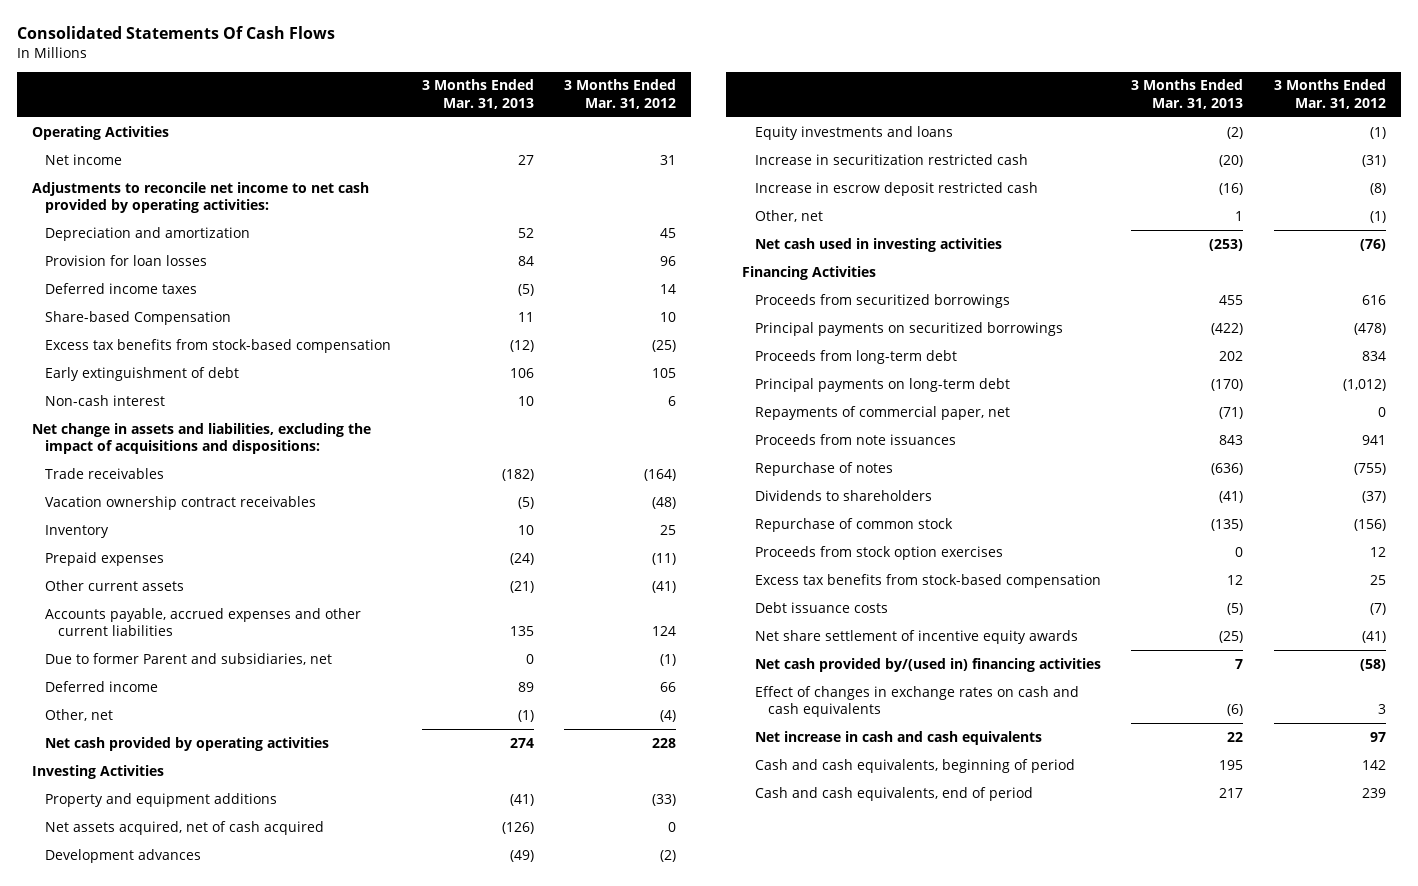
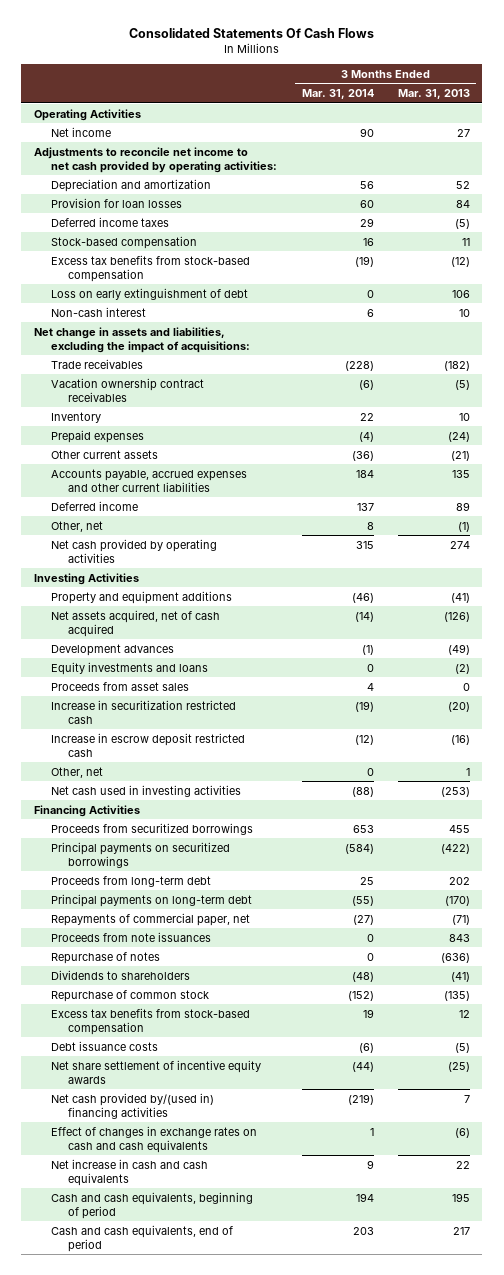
- | 3 Months Ended Mar. 31, 2013 | 3 Months Ended Mar. 31, 2012
+ | 3 Months Ended Mar. 31, 2014 | 3 Months Ended Mar. 31, 2013
- Share-based Compensation | 11 | 10
+ Stock-based compensation | 16 | 11
- Early extinguishment of debt | 106 | 105
+ Loss on early extinguishment of debt | 0 | 106
- Net change in assets and liabilities, excluding the impact of acquisitions and dispositions:
+ Net change in assets and liabilities, excluding the impact of acquisitions:
- Due to former Parent and subsidiaries, net | 0 | (1)
+ Proceeds from asset sales | 4 | 0
- Proceeds from stock option exercises | 0 | 12

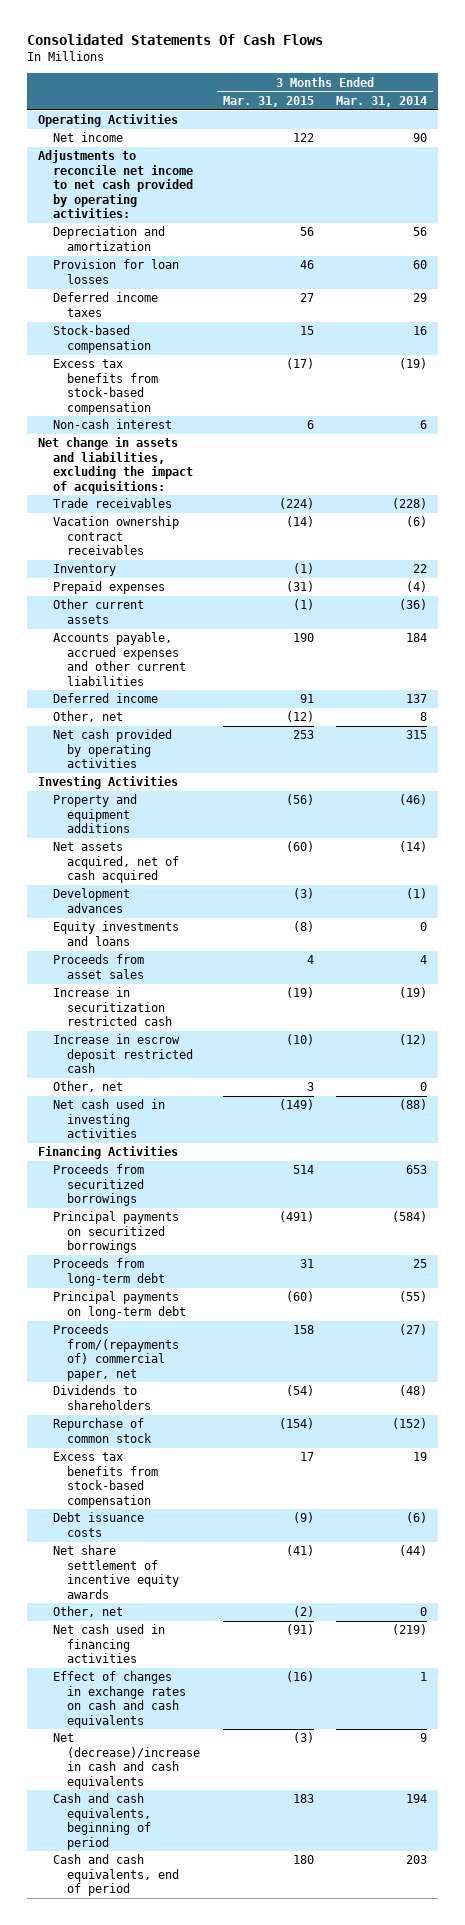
- | 3 Months Ended Mar. 31, 2014 | 3 Months Ended Mar. 31, 2013
+ | 3 Months Ended Mar. 31, 2015 | 3 Months Ended Mar. 31, 2014
- Loss on early extinguishment of debt | 0 | 106
- Repayments of commercial paper, net | (27) | (71)
- Proceeds from note issuances | 0 | 843
- Repurchase of notes | 0 | (636)
+ Proceeds from/(repayments of) commercial paper, net | 158 | (27)
- Net cash provided by/(used in) financing activities | (219) | 7
+ Other, net | (2) | 0
+ Net cash used in financing activities | (91) | (219)
- Net increase in cash and cash equivalents | 9 | 22
+ Net (decrease)/increase in cash and cash equivalents | (3) | 9

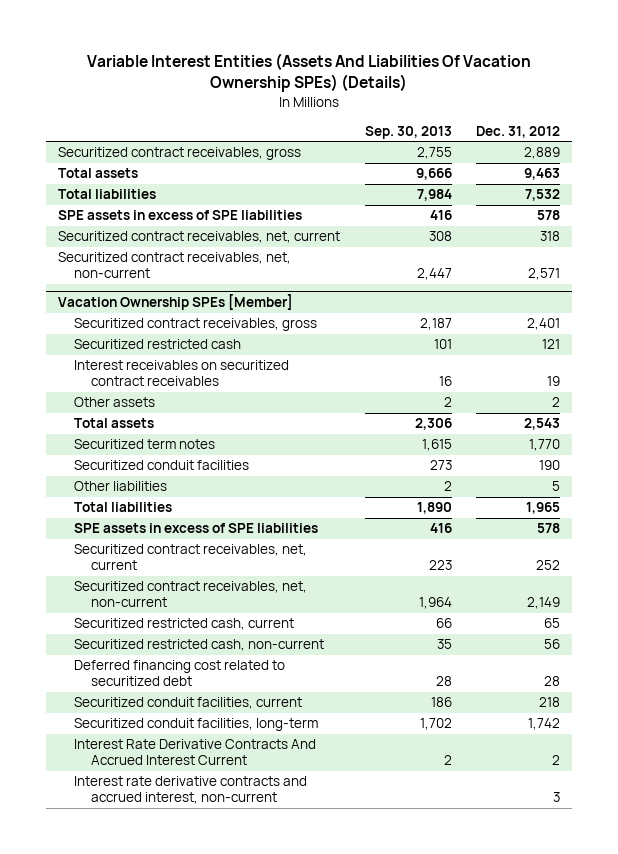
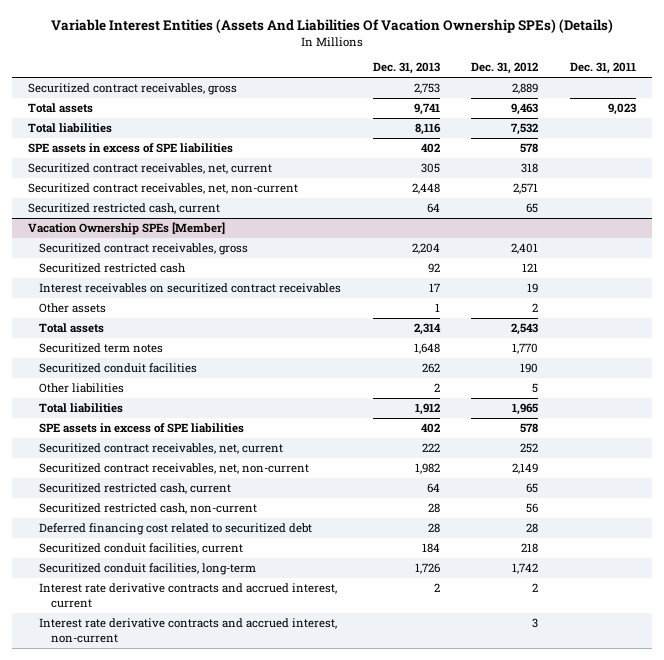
- | Sep. 30, 2013 | Dec. 31, 2012
+ | Dec. 31, 2013 | Dec. 31, 2012 | Dec. 31, 2011
+ Securitized restricted cash, current | 64 | 65 |
@ Vacation Ownership SPEs [Member]
- Interest Rate Derivative Contracts And Accrued Interest Current | 2 | 2
+ Interest rate derivative contracts and accrued interest, current | 2 | 2 |

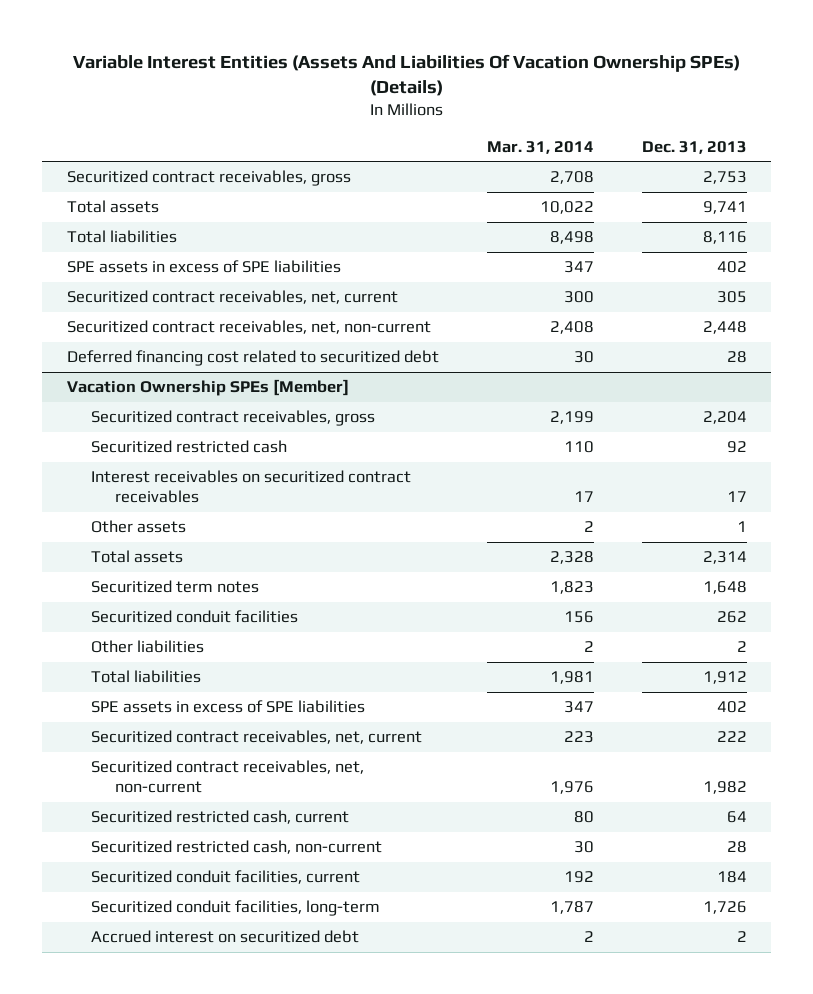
- | Dec. 31, 2013 | Dec. 31, 2012 | Dec. 31, 2011
+ | Mar. 31, 2014 | Dec. 31, 2013
- Securitized restricted cash, current | 64 | 65 |
+ Deferred financing cost related to securitized debt | 30 | 28
@ Vacation Ownership SPEs [Member]
- Deferred financing cost related to securitized debt | 28 | 28 |
- Interest rate derivative contracts and accrued interest, current | 2 | 2 |
- Interest rate derivative contracts and accrued interest, non-current | | 3 |
+ Accrued interest on securitized debt | 2 | 2

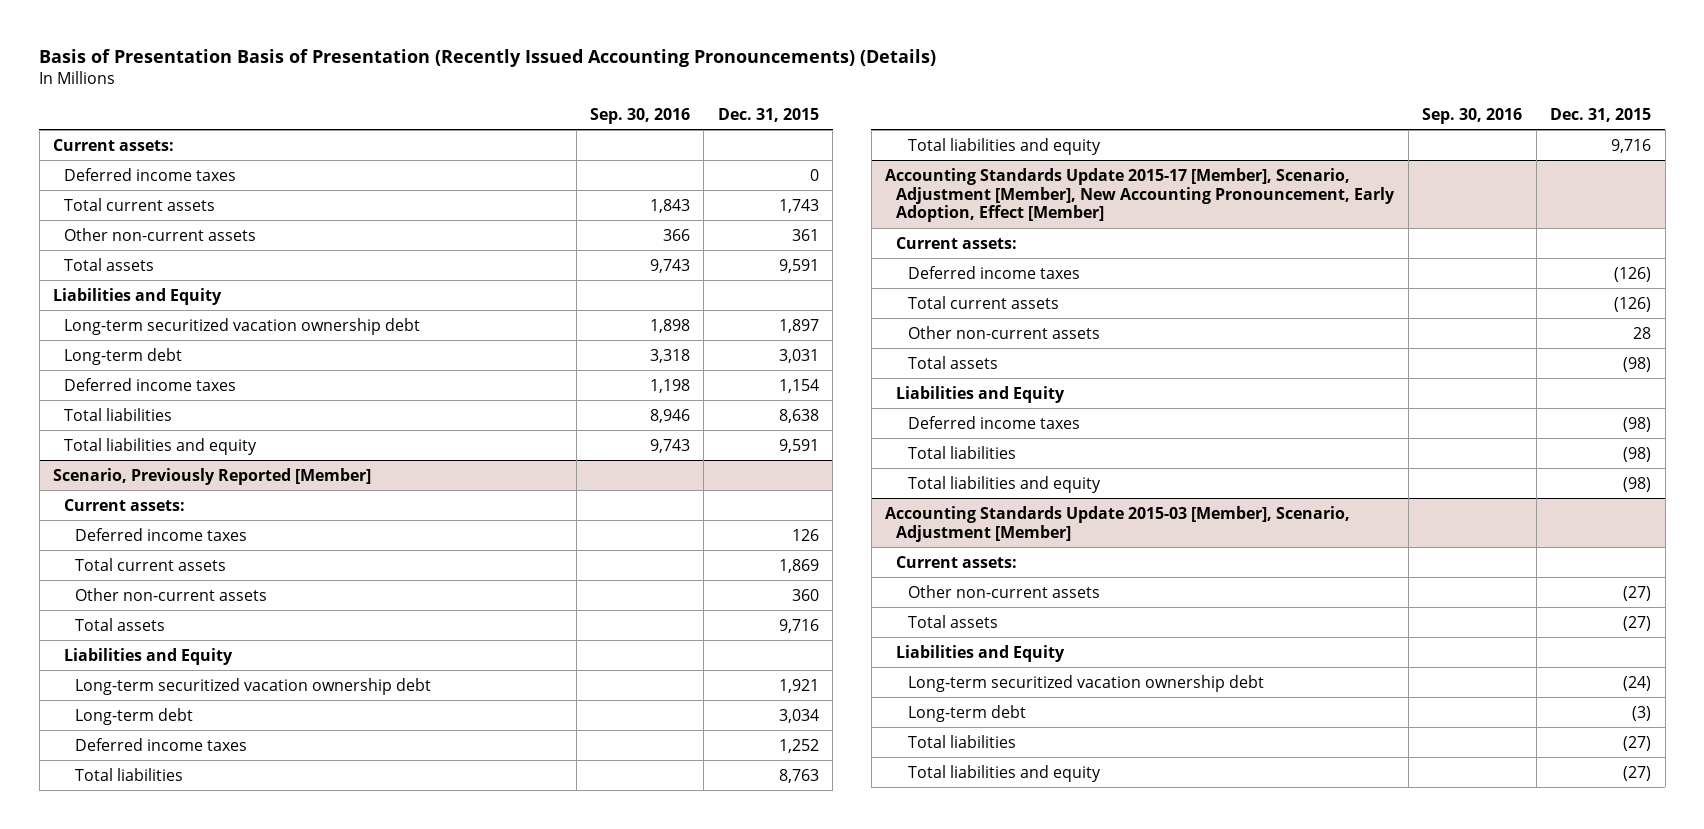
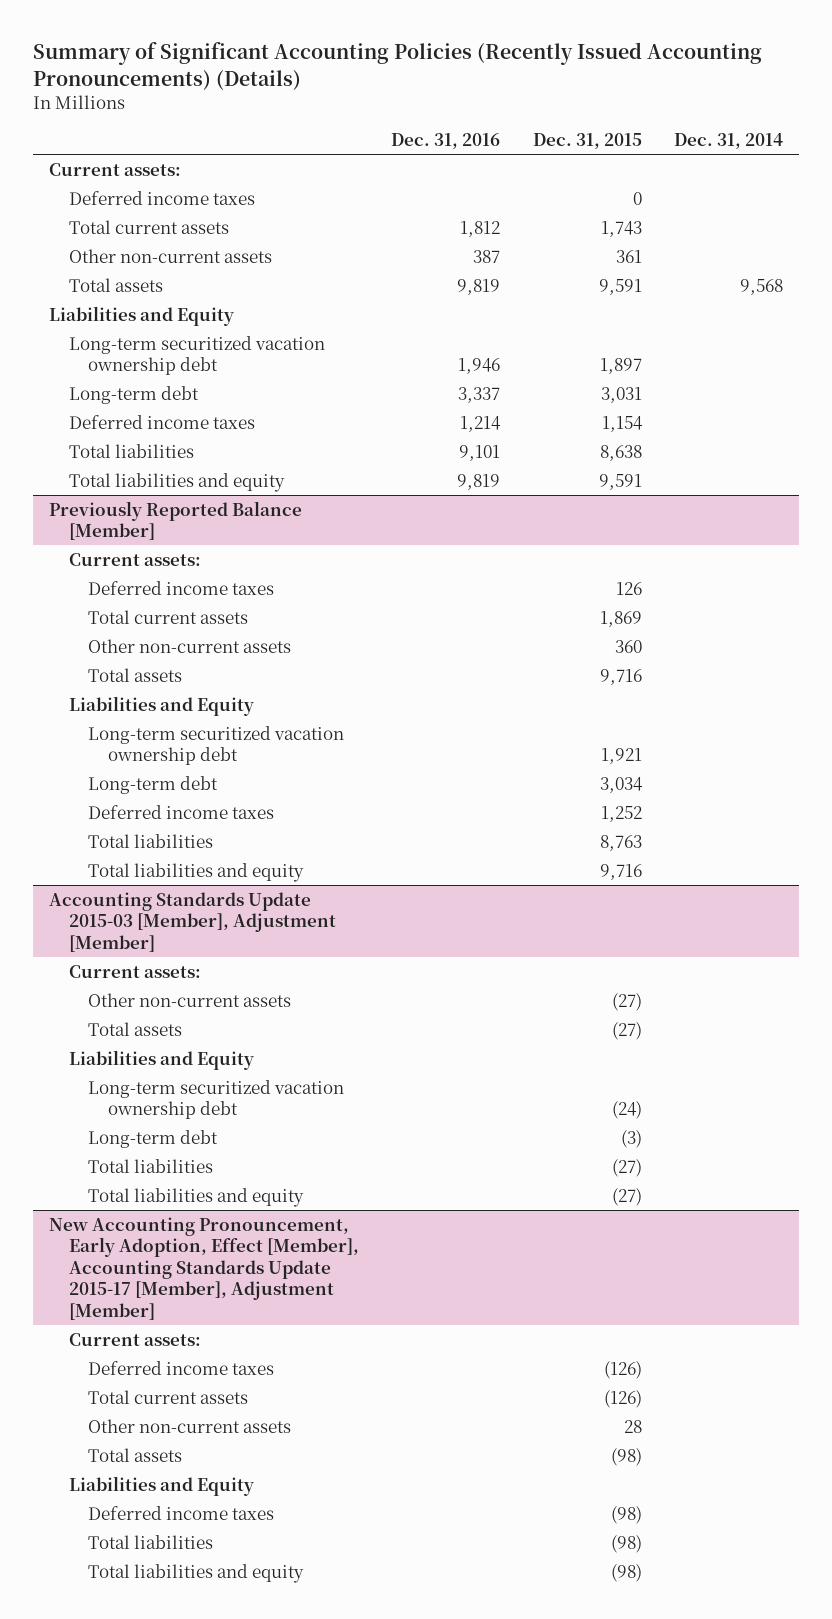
- Basis of Presentation Basis of Presentation (Recently Issued Accounting Pronouncements) (Details)
+ Summary of Significant Accounting Policies (Recently Issued Accounting Pronouncements) (Details)
- | Sep. 30, 2016 | Dec. 31, 2015
+ | Dec. 31, 2016 | Dec. 31, 2015 | Dec. 31, 2014
- Scenario, Previously Reported [Member]
+ Previously Reported Balance [Member]
- Accounting Standards Update 2015-17 [Member], Scenario, Adjustment [Member], New Accounting Pronouncement, Early Adoption, Effect [Member]
+ Accounting Standards Update 2015-03 [Member], Adjustment [Member]
+ Other non-current assets | | (27) |
+ Total assets | | (27) |
+ Liabilities and Equity
+ Long-term securitized vacation ownership debt | | (24) |
+ Long-term debt | | (3) |
+ Total liabilities | | (27) |
+ Total liabilities and equity | | (27) |
+ New Accounting Pronouncement, Early Adoption, Effect [Member], Accounting Standards Update 2015-17 [Member], Adjustment [Member]
+ Current assets:
- Accounting Standards Update 2015-03 [Member], Scenario, Adjustment [Member]
- Current assets:
- Other non-current assets | | (27)
- Total assets | | (27)
- Liabilities and Equity
- Long-term securitized vacation ownership debt | | (24)
- Long-term debt | | (3)
- Total liabilities | | (27)
- Total liabilities and equity | | (27)

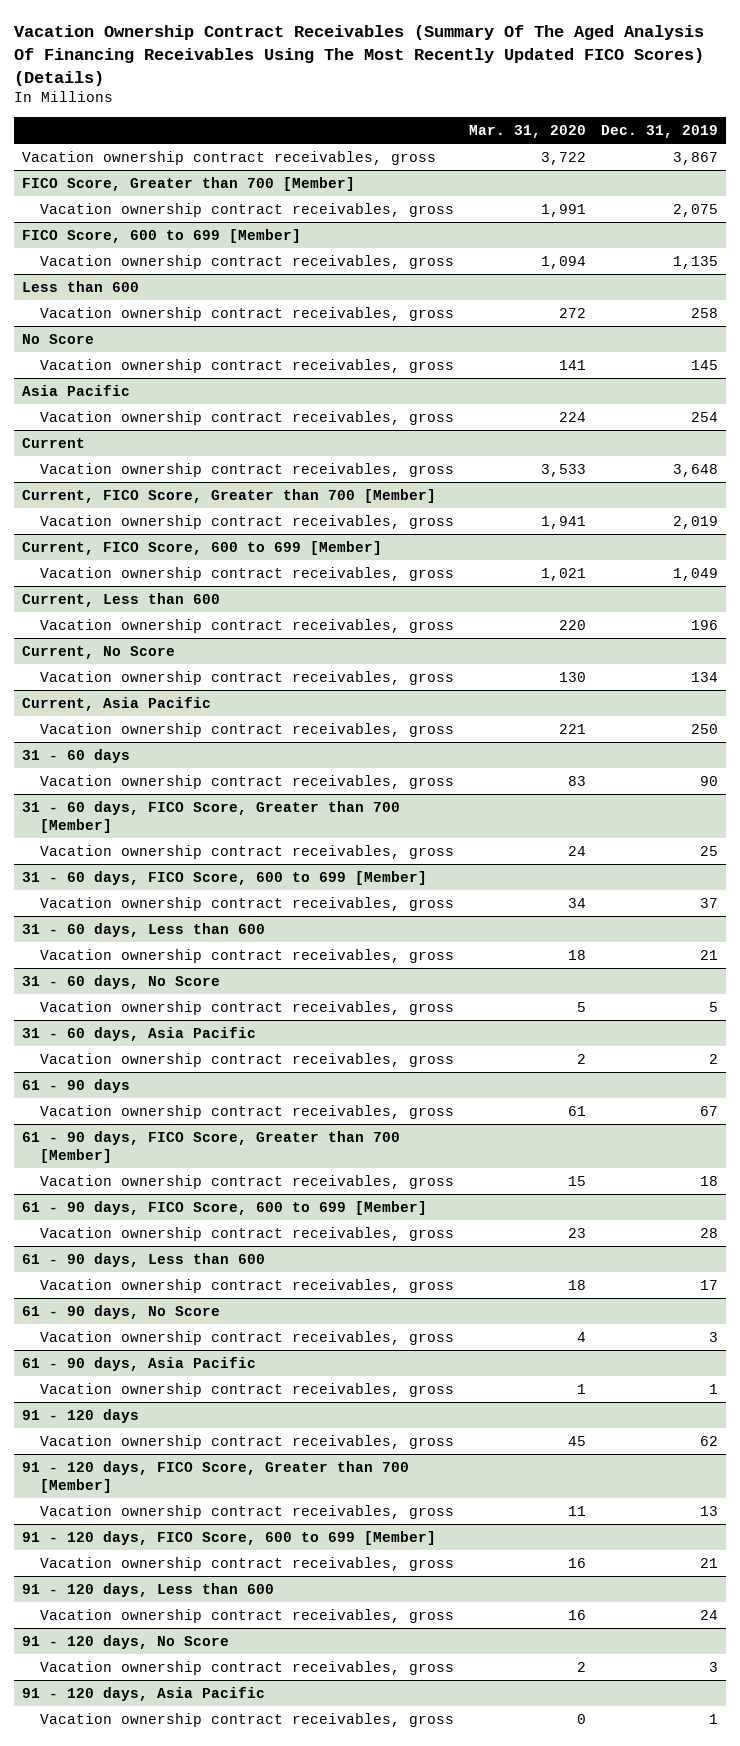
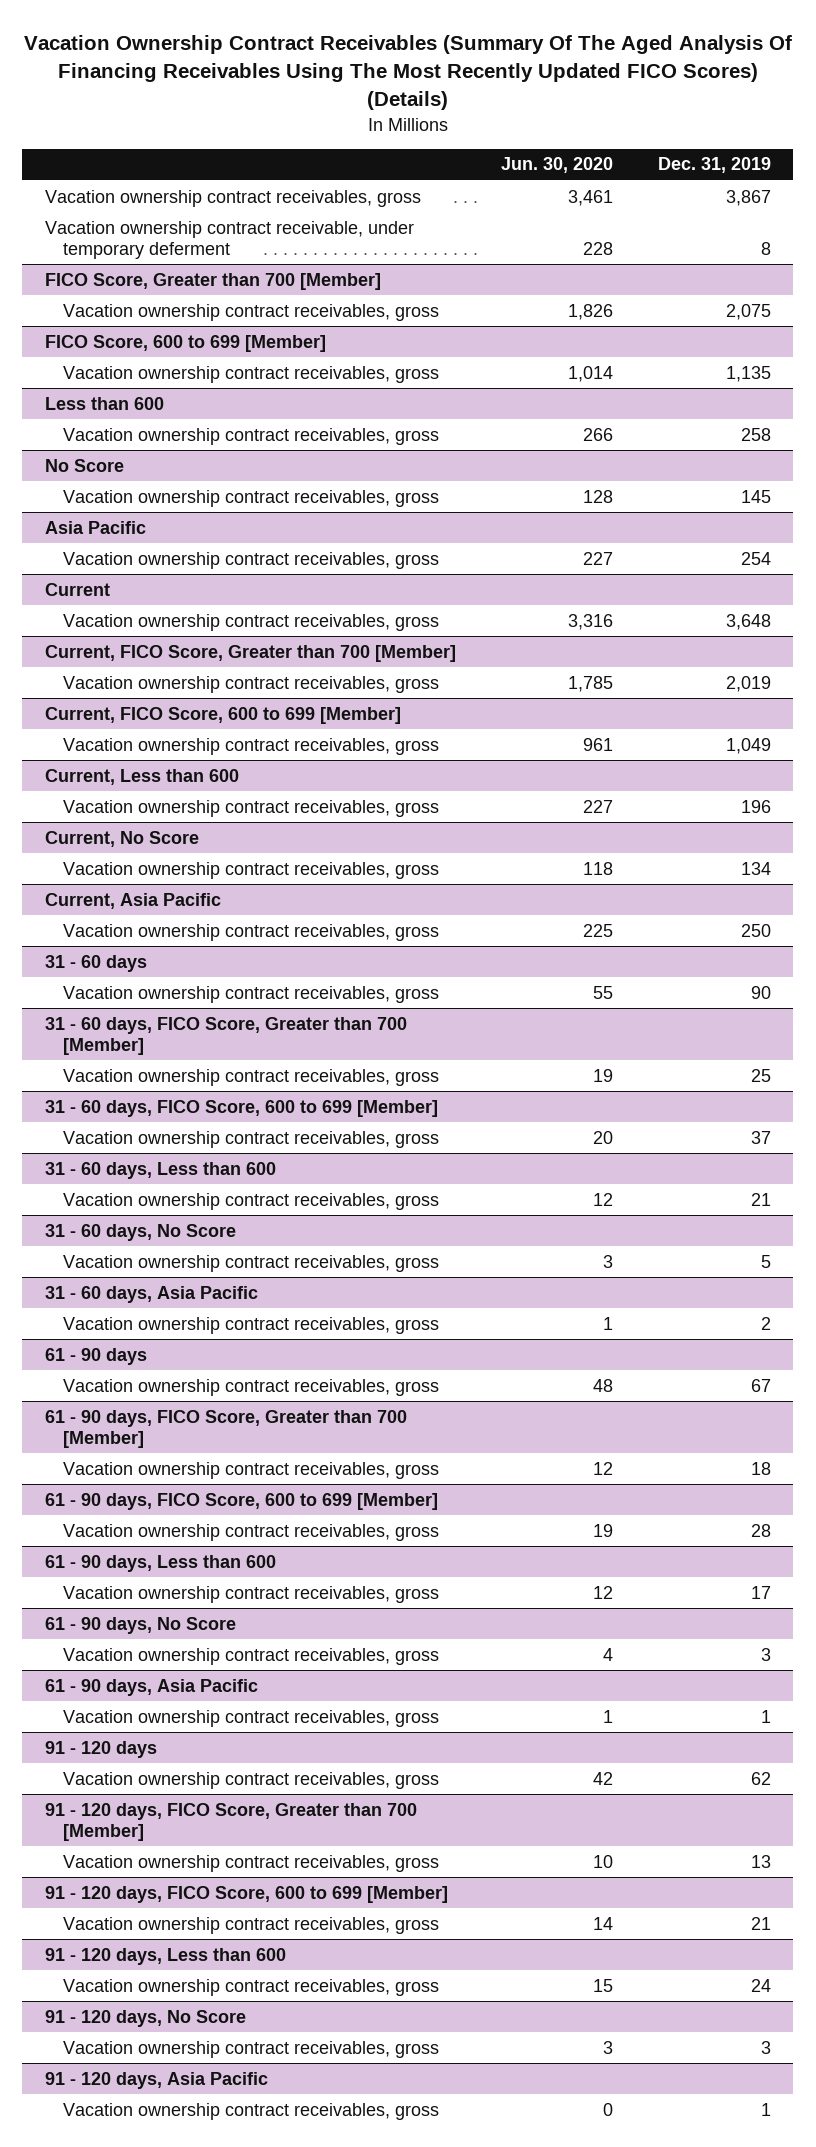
- | Mar. 31, 2020 | Dec. 31, 2019
+ | Jun. 30, 2020 | Dec. 31, 2019
+ Vacation ownership contract receivable, under temporary deferment | 228 | 8

